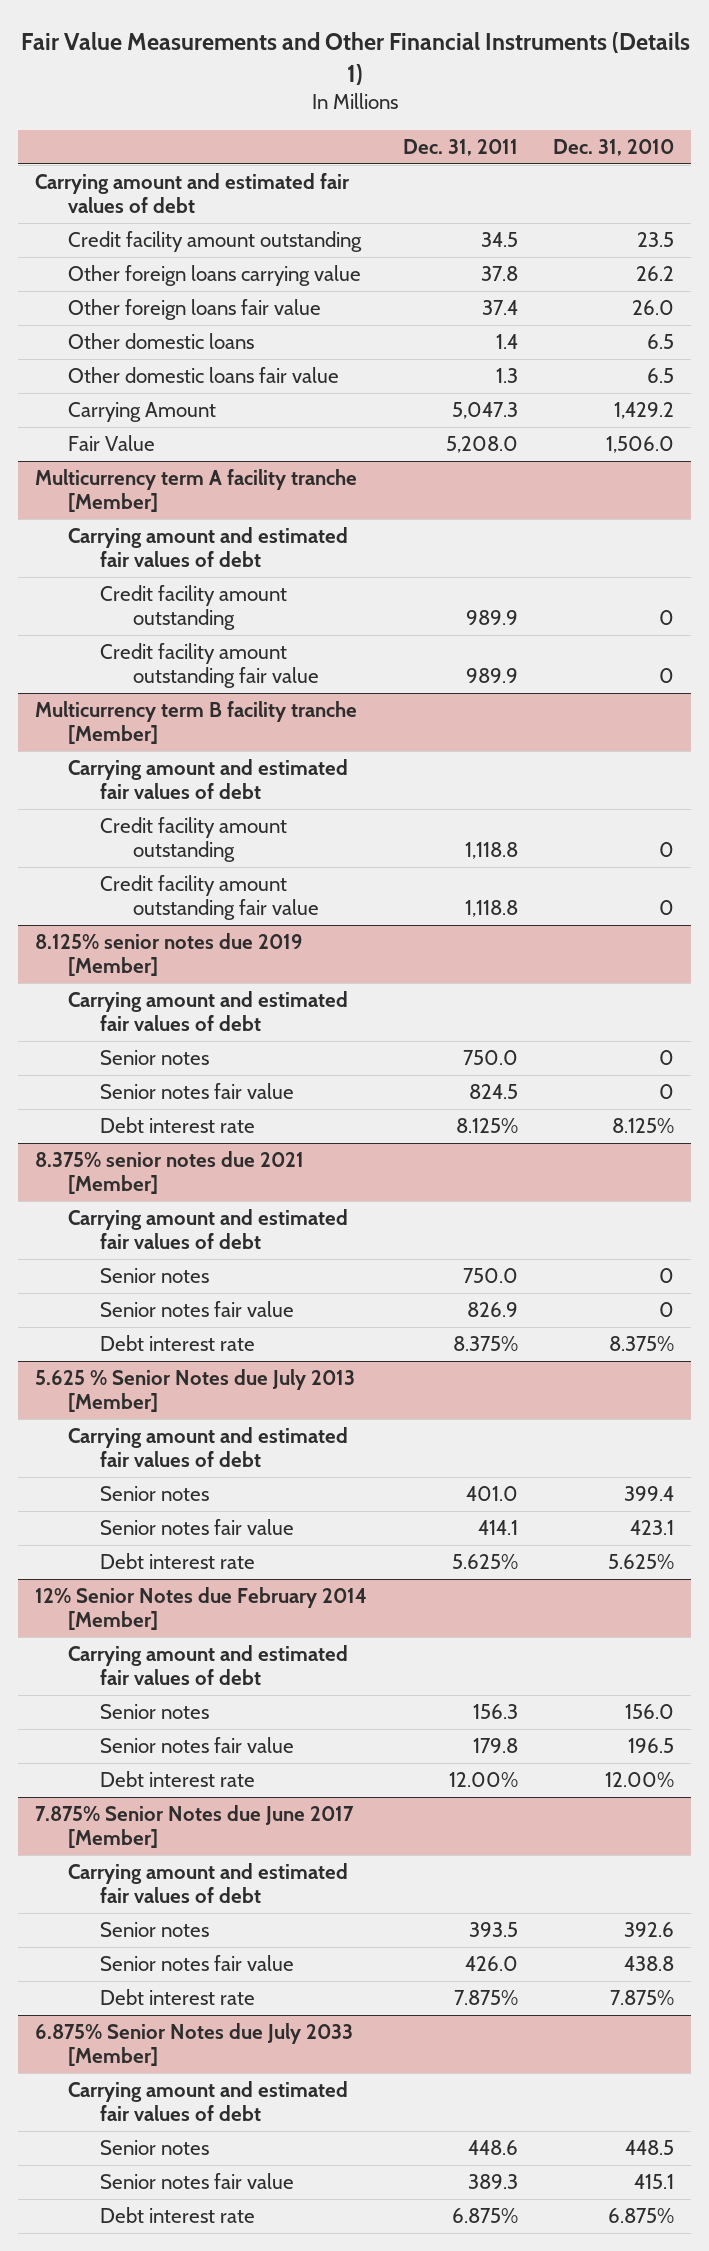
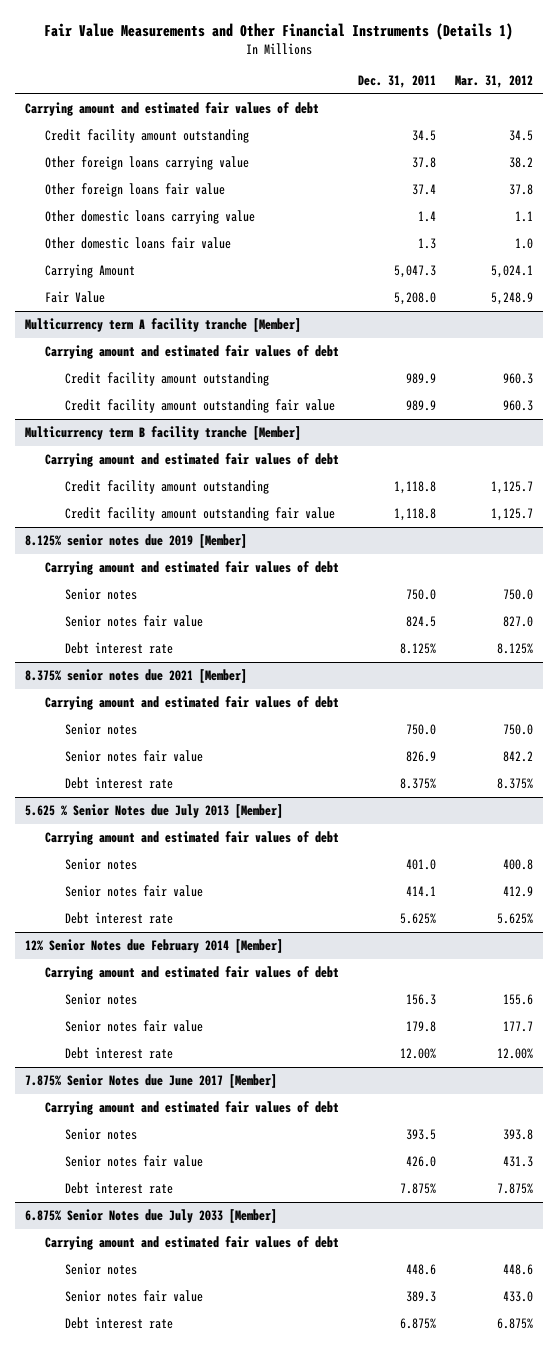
- | Dec. 31, 2011 | Dec. 31, 2010
+ | Dec. 31, 2011 | Mar. 31, 2012
- Other domestic loans | 1.4 | 6.5
+ Other domestic loans carrying value | 1.4 | 1.1

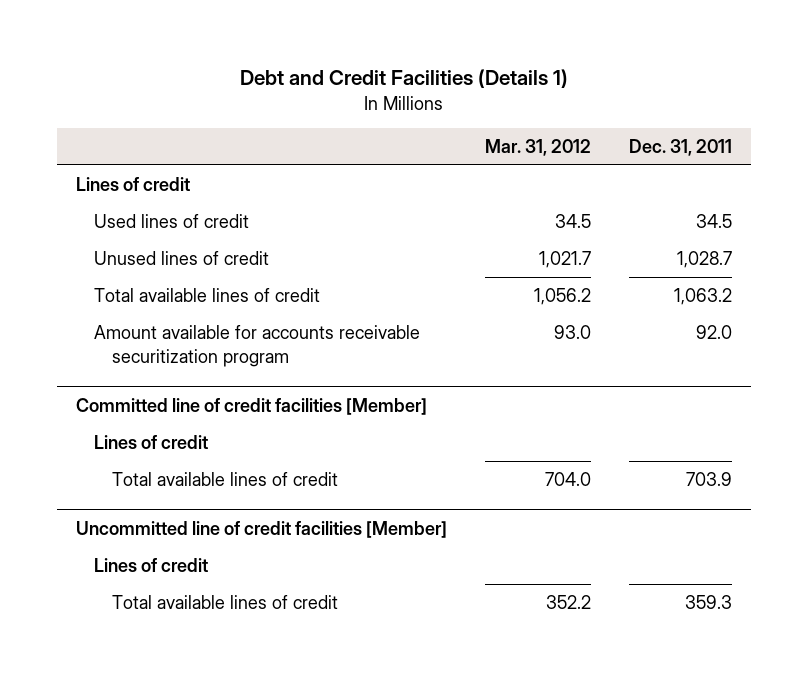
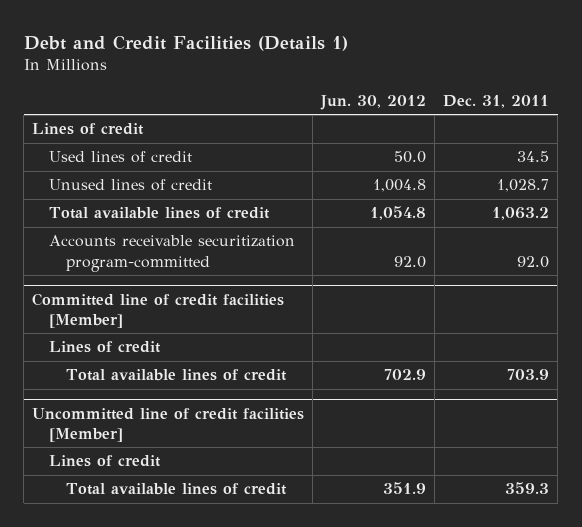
- | Mar. 31, 2012 | Dec. 31, 2011
+ | Jun. 30, 2012 | Dec. 31, 2011
- Amount available for accounts receivable securitization program | 93.0 | 92.0
+ Accounts receivable securitization program-committed | 92.0 | 92.0

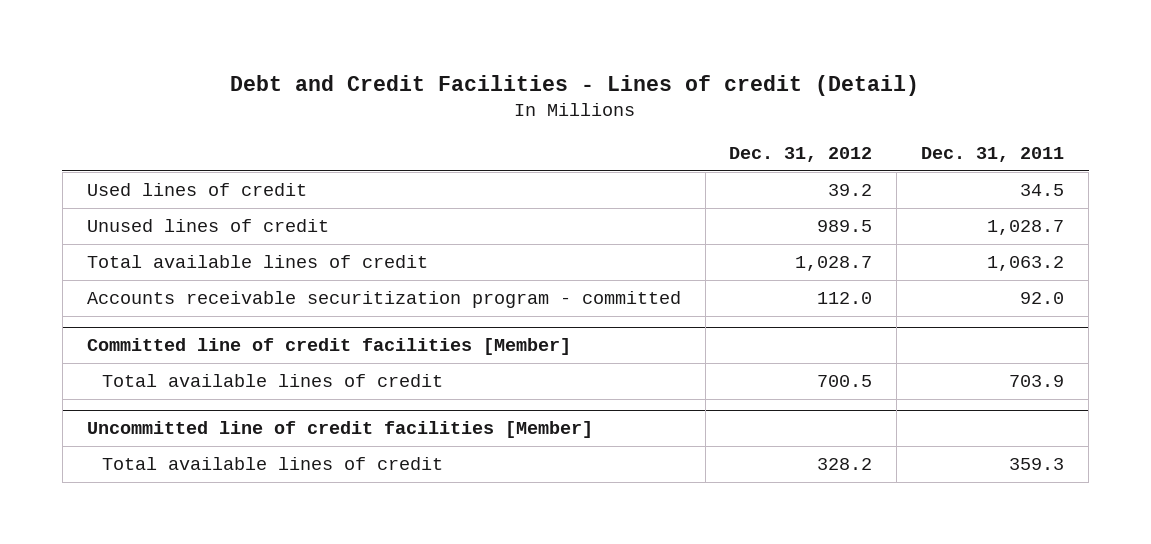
- Debt and Credit Facilities (Details 1)
+ Debt and Credit Facilities - Lines of credit (Detail)
- | Jun. 30, 2012 | Dec. 31, 2011
+ | Dec. 31, 2012 | Dec. 31, 2011
- Lines of credit
- Accounts receivable securitization program-committed | 92.0 | 92.0
+ Accounts receivable securitization program - committed | 112.0 | 92.0
@ Committed line of credit facilities [Member]
- Lines of credit
@ Uncommitted line of credit facilities [Member]
- Lines of credit

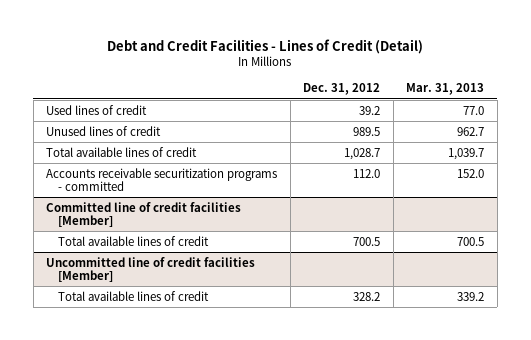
- Debt and Credit Facilities - Lines of credit (Detail)
+ Debt and Credit Facilities - Lines of Credit (Detail)
- | Dec. 31, 2012 | Dec. 31, 2011
+ | Dec. 31, 2012 | Mar. 31, 2013
- Accounts receivable securitization program - committed | 112.0 | 92.0
+ Accounts receivable securitization programs - committed | 112.0 | 152.0

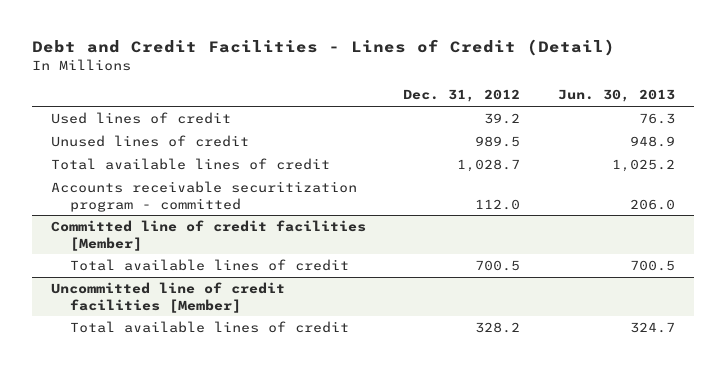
- | Dec. 31, 2012 | Mar. 31, 2013
+ | Dec. 31, 2012 | Jun. 30, 2013
- Accounts receivable securitization programs - committed | 112.0 | 152.0
+ Accounts receivable securitization program - committed | 112.0 | 206.0

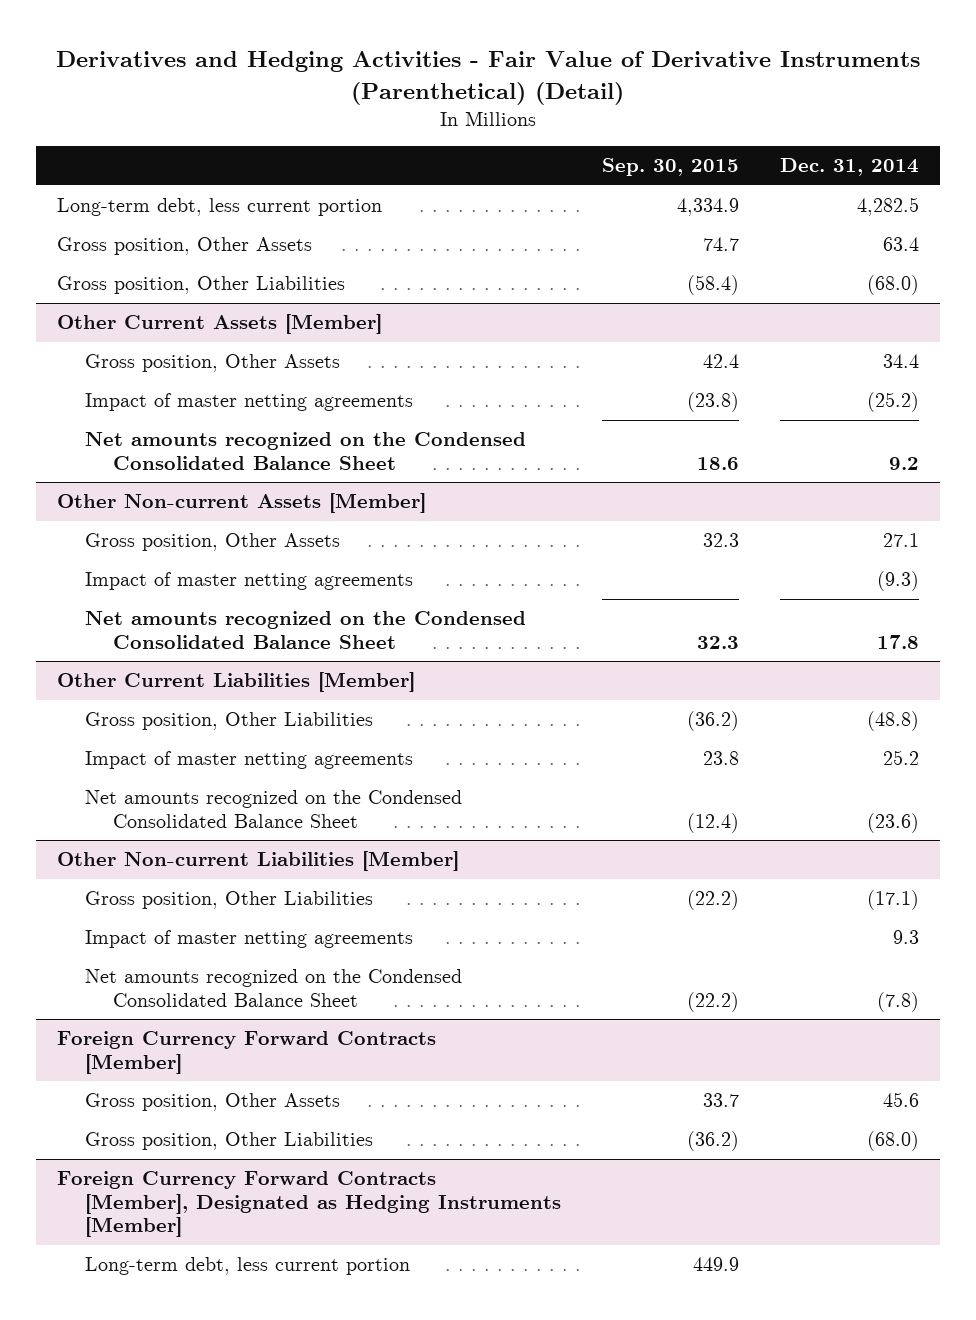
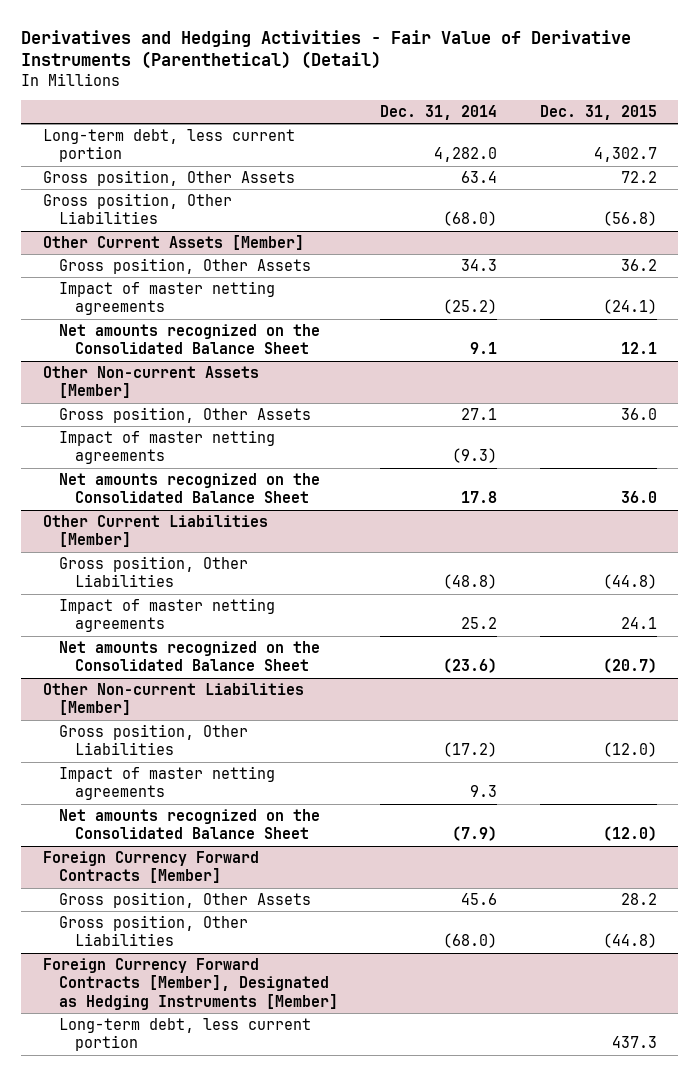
- | Sep. 30, 2015 | Dec. 31, 2014
+ | Dec. 31, 2014 | Dec. 31, 2015
- Long-term debt, less current portion | 4,334.9 | 4,282.5
+ Long-term debt, less current portion | 4,282.0 | 4,302.7
@ Other Current Assets [Member]
- Gross position, Other Assets | 42.4 | 34.4
+ Gross position, Other Assets | 34.3 | 36.2
- Net amounts recognized on the Condensed Consolidated Balance Sheet | 18.6 | 9.2
+ Net amounts recognized on the Consolidated Balance Sheet | 9.1 | 12.1
@ Other Non-current Assets [Member]
- Net amounts recognized on the Condensed Consolidated Balance Sheet | 32.3 | 17.8
+ Net amounts recognized on the Consolidated Balance Sheet | 17.8 | 36.0
@ Other Current Liabilities [Member]
- Net amounts recognized on the Condensed Consolidated Balance Sheet | (12.4) | (23.6)
+ Net amounts recognized on the Consolidated Balance Sheet | (23.6) | (20.7)
@ Other Non-current Liabilities [Member]
- Gross position, Other Liabilities | (22.2) | (17.1)
+ Gross position, Other Liabilities | (17.2) | (12.0)
- Net amounts recognized on the Condensed Consolidated Balance Sheet | (22.2) | (7.8)
+ Net amounts recognized on the Consolidated Balance Sheet | (7.9) | (12.0)

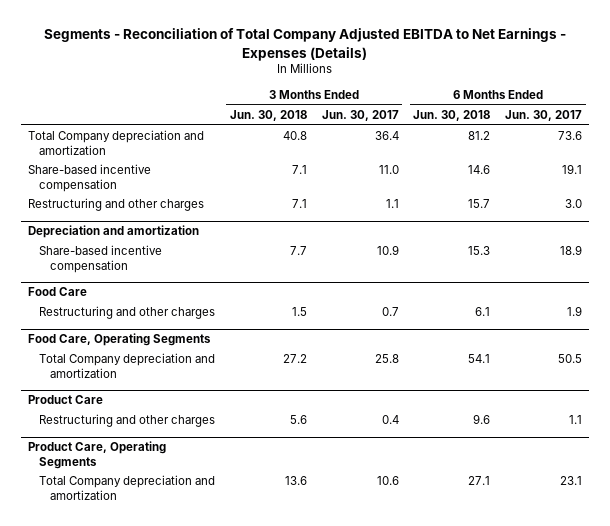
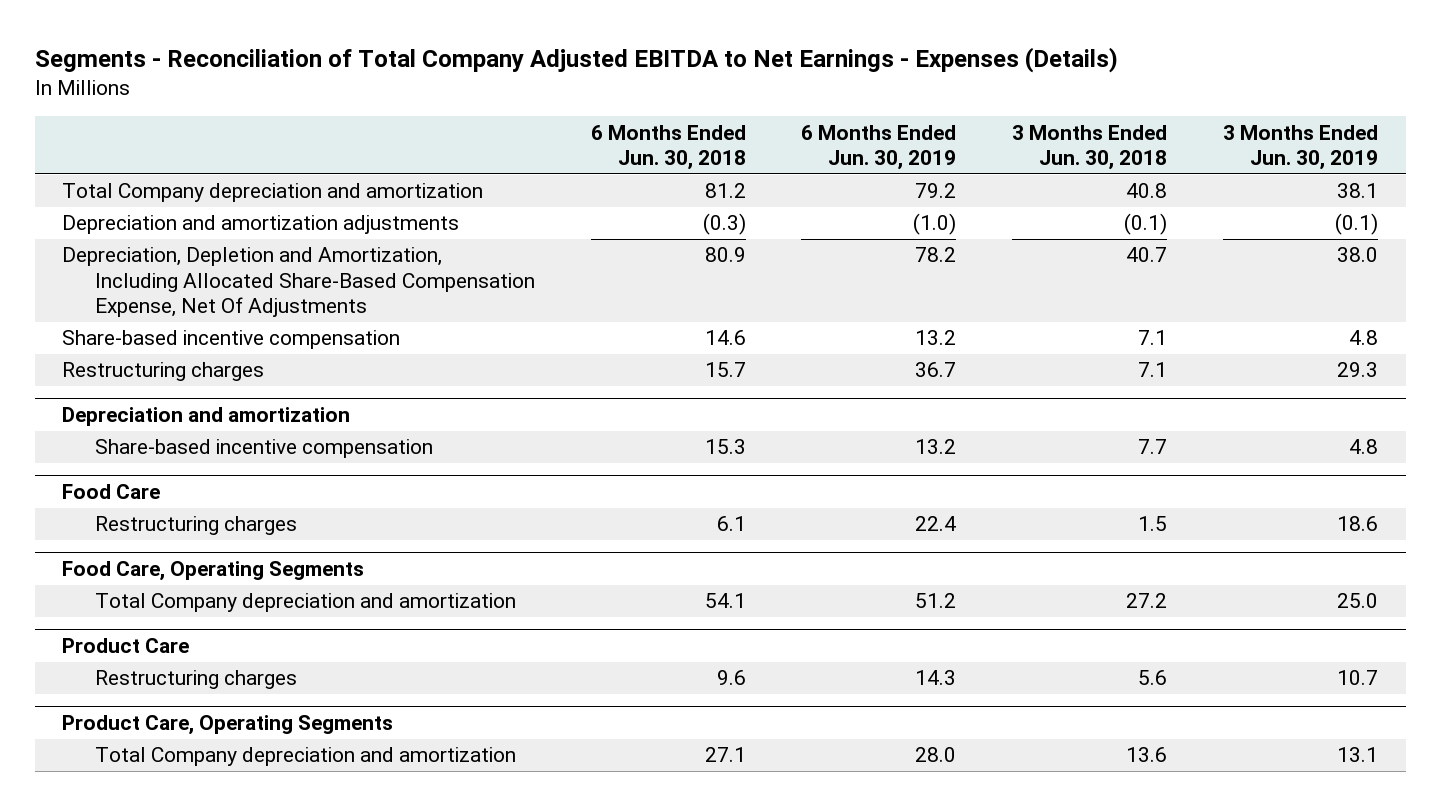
- | 3 Months Ended Jun. 30, 2018 | 3 Months Ended Jun. 30, 2017 | 6 Months Ended Jun. 30, 2018 | 6 Months Ended Jun. 30, 2017
+ | 6 Months Ended Jun. 30, 2018 | 6 Months Ended Jun. 30, 2019 | 3 Months Ended Jun. 30, 2018 | 3 Months Ended Jun. 30, 2019
+ Depreciation and amortization adjustments | (0.3) | (1.0) | (0.1) | (0.1)
+ Depreciation, Depletion and Amortization, Including Allocated Share-Based Compensation Expense, Net Of Adjustments | 80.9 | 78.2 | 40.7 | 38.0
- Restructuring and other charges | 7.1 | 1.1 | 15.7 | 3.0
+ Restructuring charges | 15.7 | 36.7 | 7.1 | 29.3
@ Food Care
- Restructuring and other charges | 1.5 | 0.7 | 6.1 | 1.9
+ Restructuring charges | 6.1 | 22.4 | 1.5 | 18.6
@ Product Care
- Restructuring and other charges | 5.6 | 0.4 | 9.6 | 1.1
+ Restructuring charges | 9.6 | 14.3 | 5.6 | 10.7

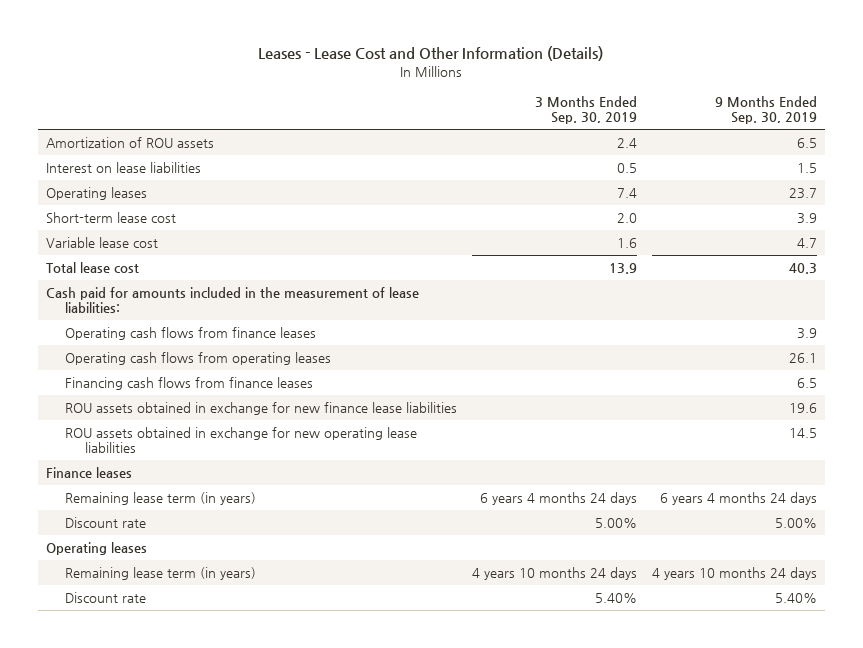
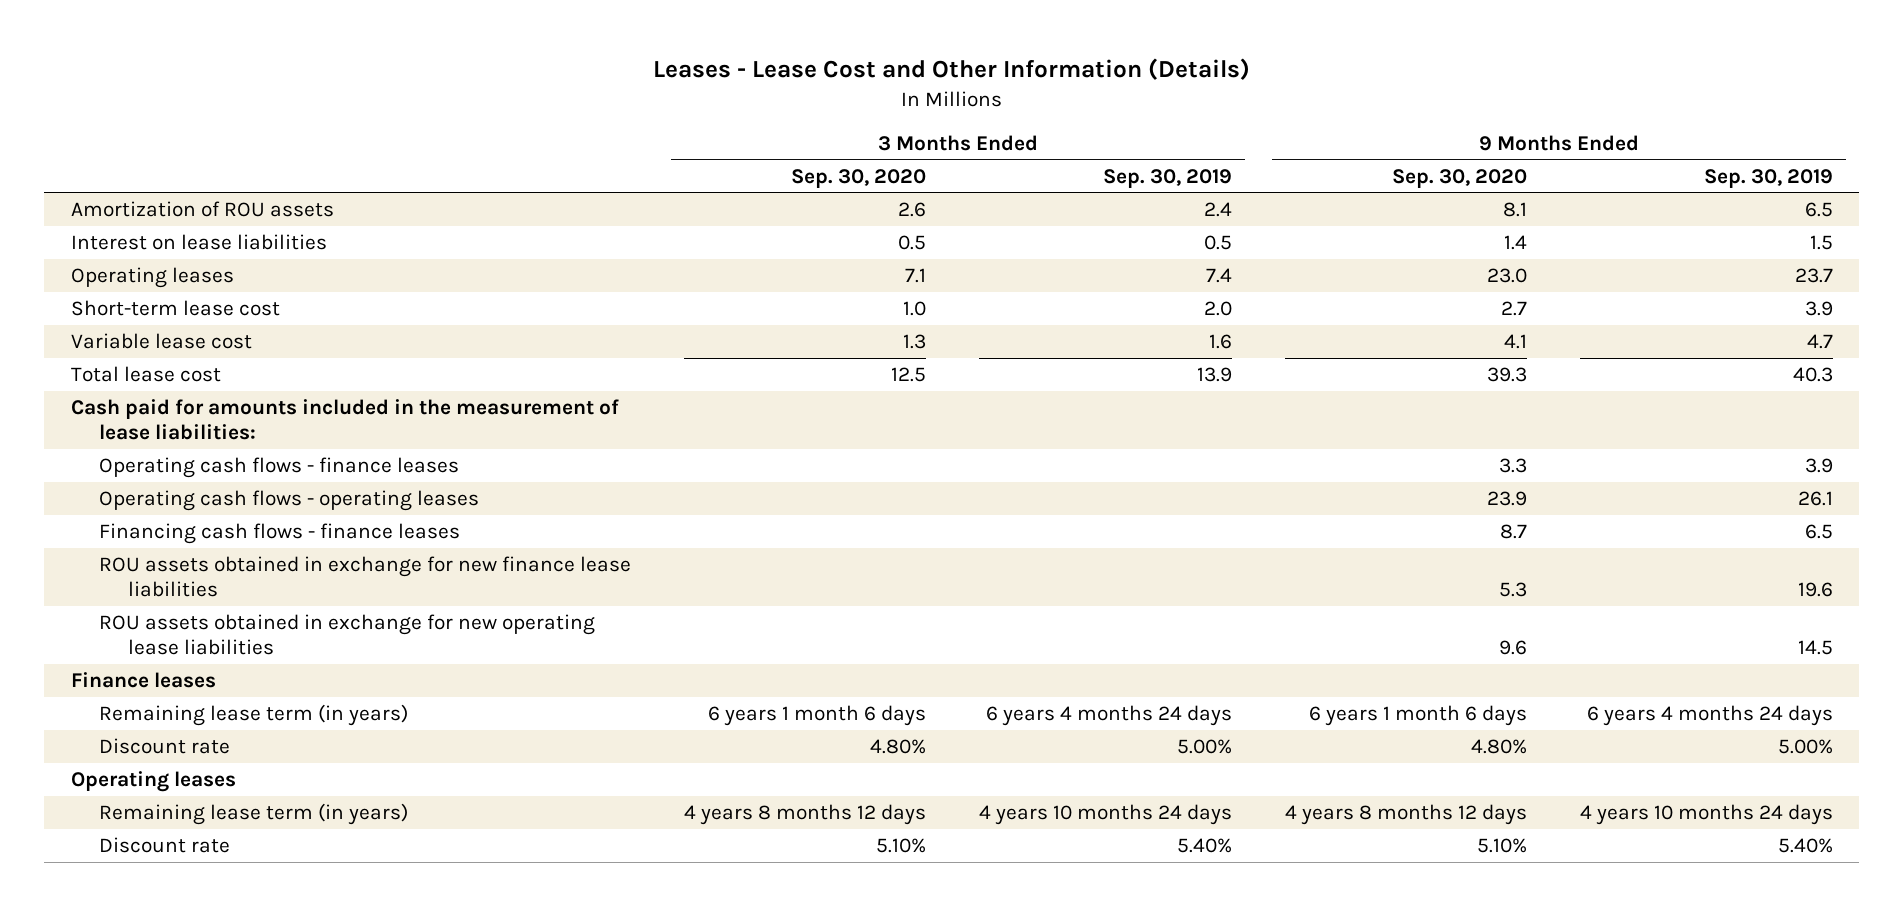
- | 3 Months Ended Sep. 30, 2019 | 9 Months Ended Sep. 30, 2019
+ | 3 Months Ended Sep. 30, 2020 | 3 Months Ended Sep. 30, 2019 | 9 Months Ended Sep. 30, 2020 | 9 Months Ended Sep. 30, 2019
- Operating cash flows from finance leases | | 3.9
- Operating cash flows from operating leases | | 26.1
- Financing cash flows from finance leases | | 6.5
+ Operating cash flows - finance leases | | | 3.3 | 3.9
+ Operating cash flows - operating leases | | | 23.9 | 26.1
+ Financing cash flows - finance leases | | | 8.7 | 6.5

